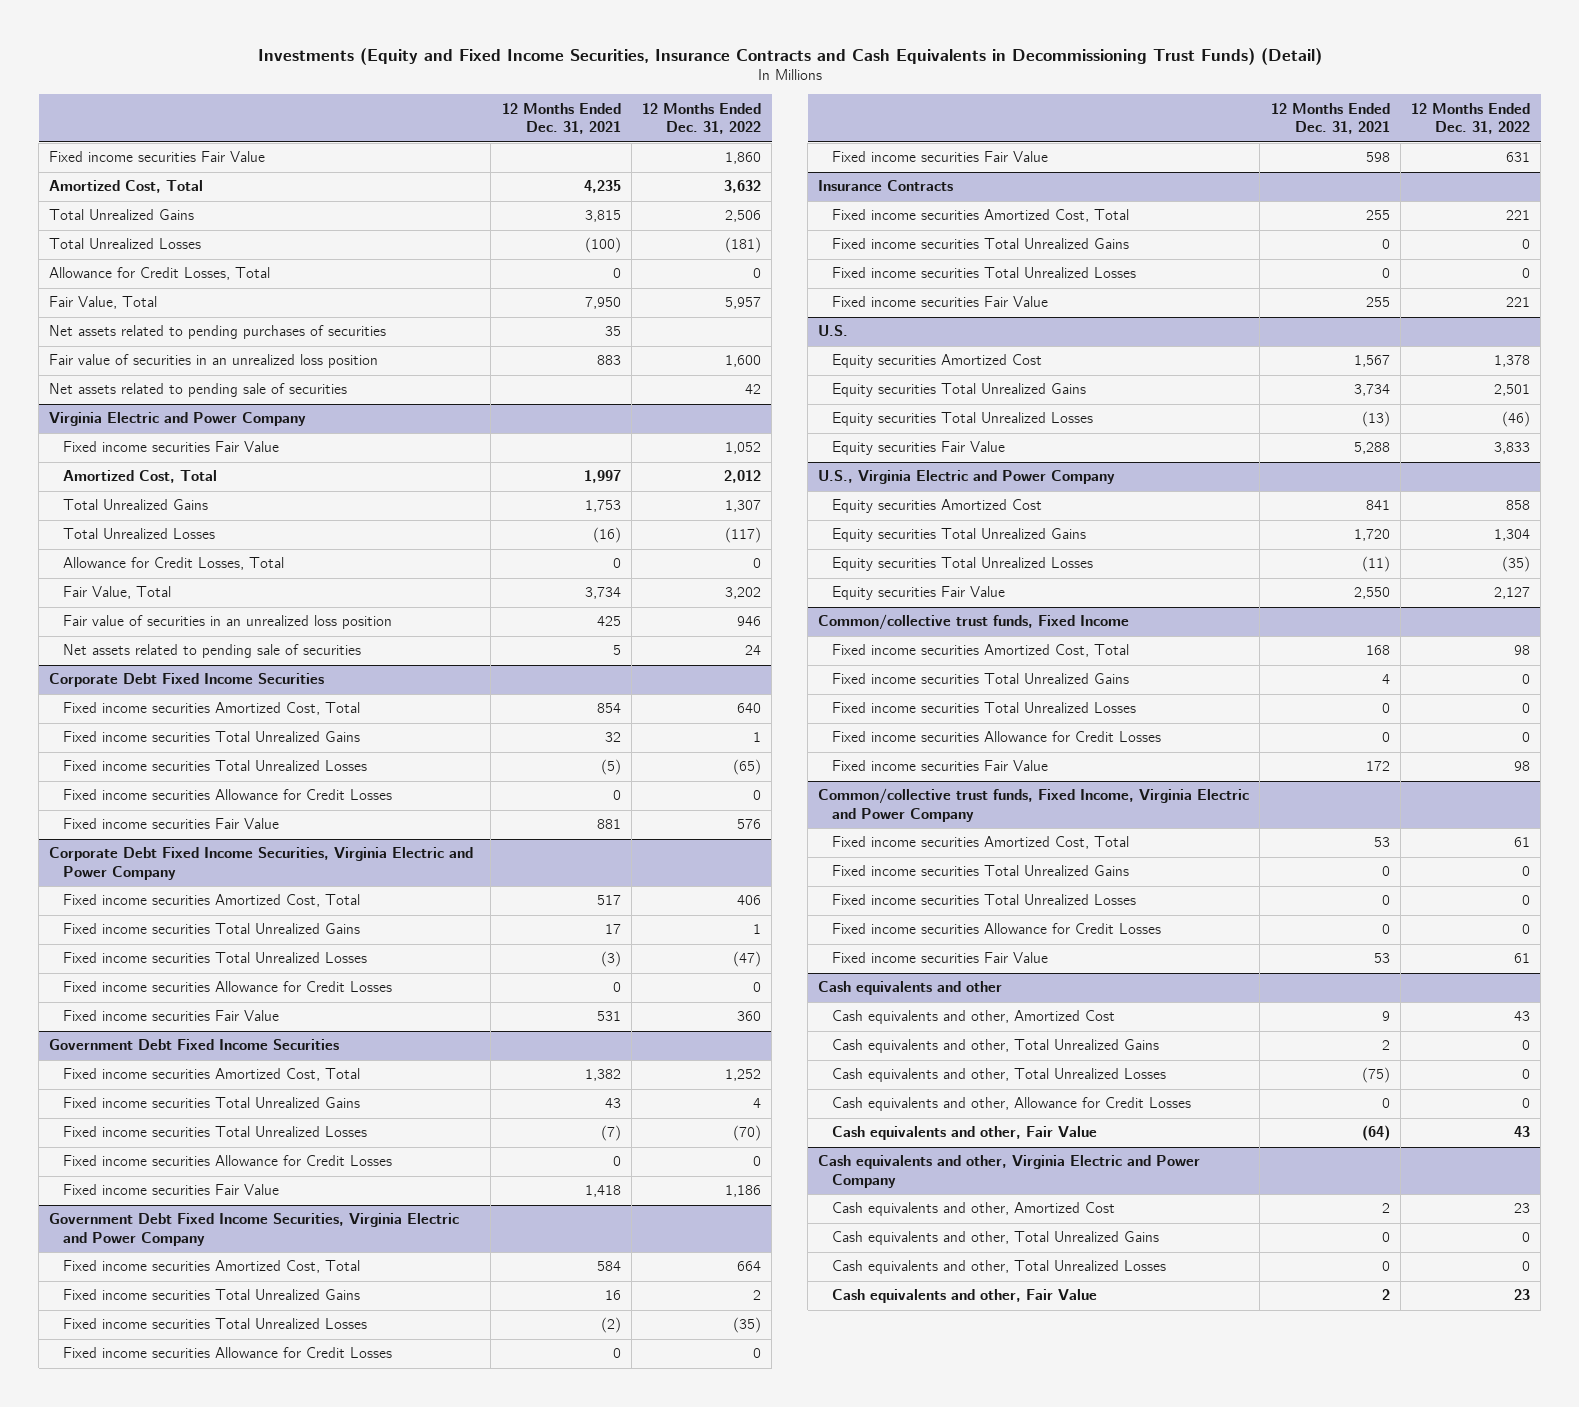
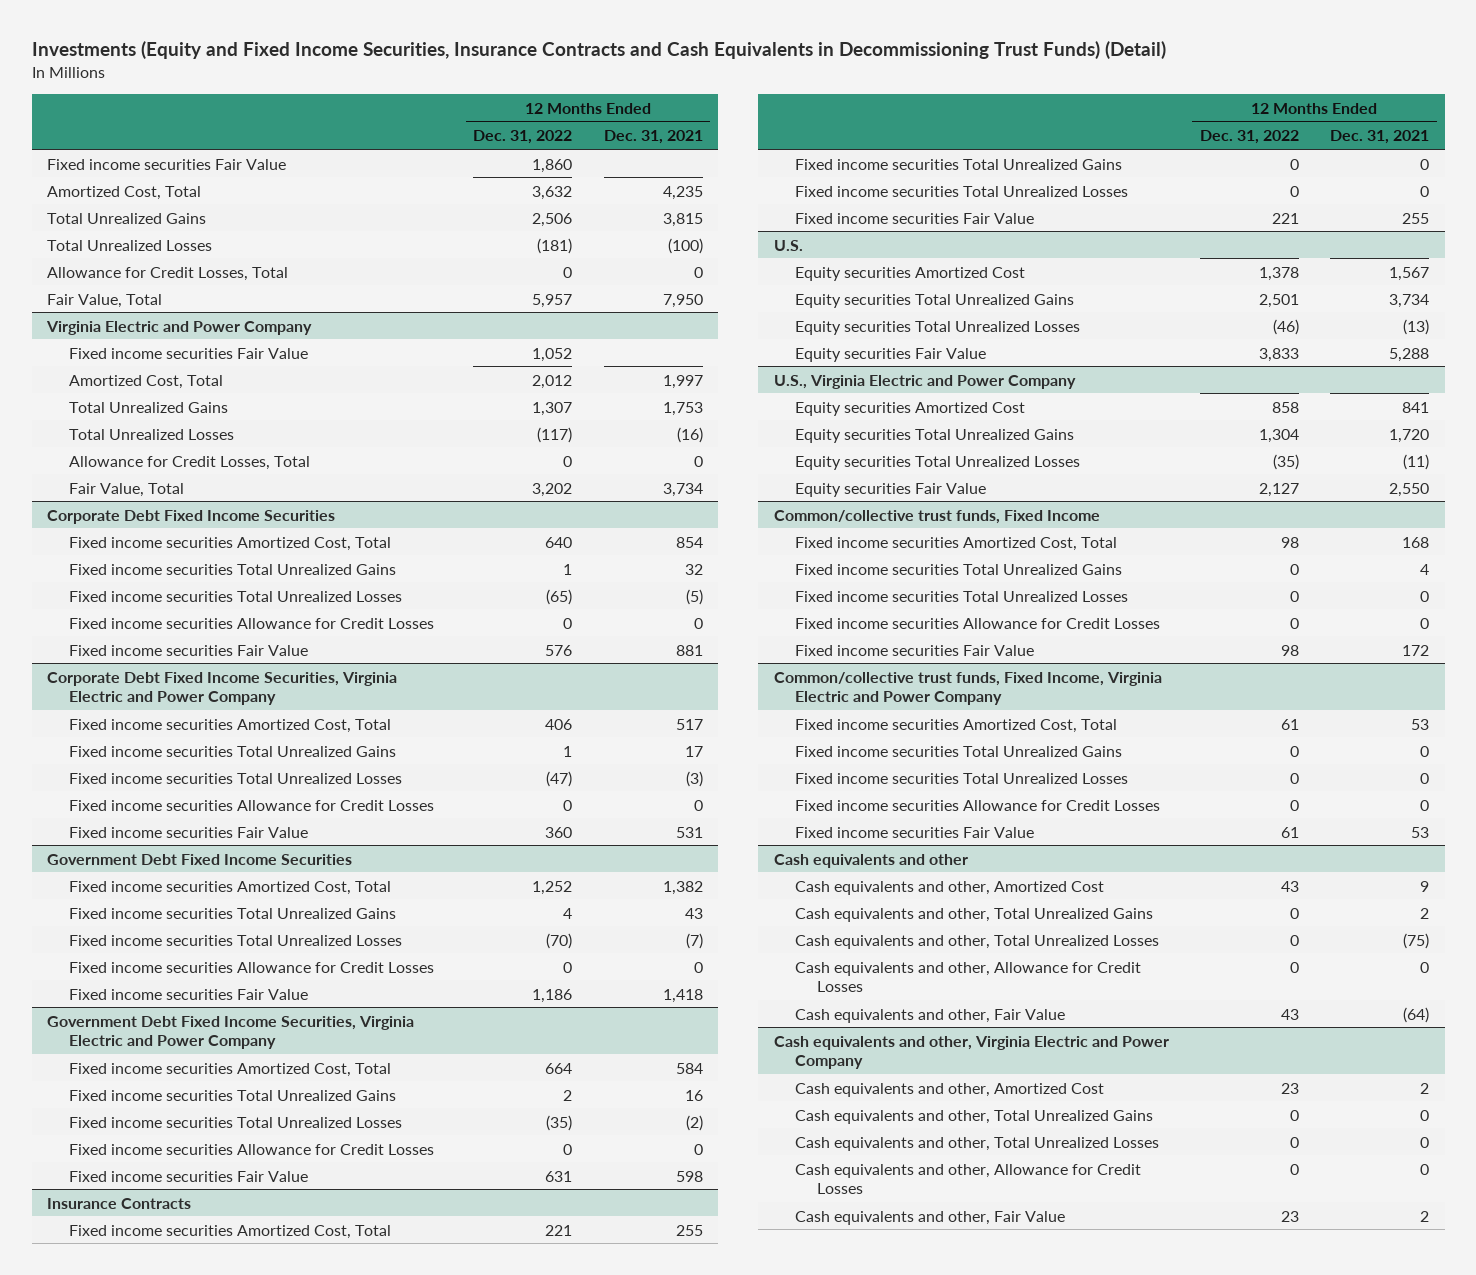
- | 12 Months Ended Dec. 31, 2021 | 12 Months Ended Dec. 31, 2022
+ | 12 Months Ended Dec. 31, 2022 | 12 Months Ended Dec. 31, 2021
- Net assets related to pending purchases of securities | 35 |
- Fair value of securities in an unrealized loss position | 883 | 1,600
- Net assets related to pending sale of securities | | 42
@ Virginia Electric and Power Company
- Fair value of securities in an unrealized loss position | 425 | 946
- Net assets related to pending sale of securities | 5 | 24
@ Cash equivalents and other, Virginia Electric and Power Company
+ Cash equivalents and other, Allowance for Credit Losses | 0 | 0

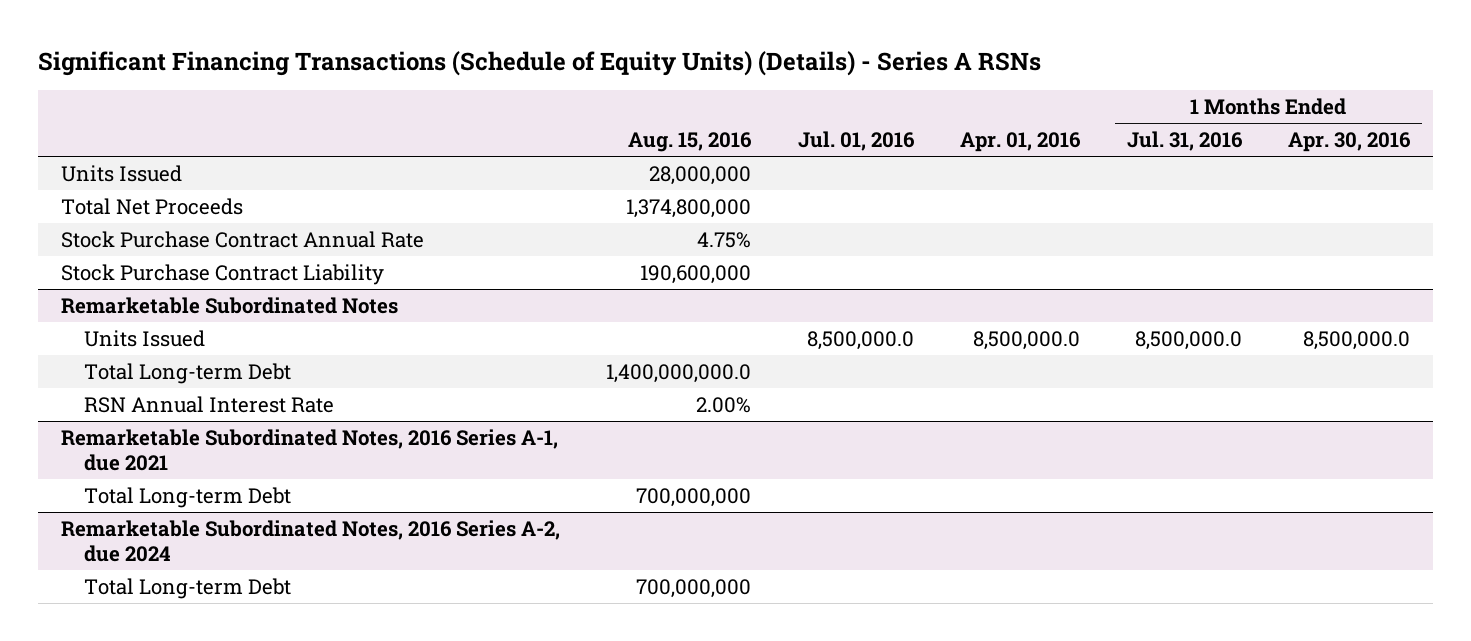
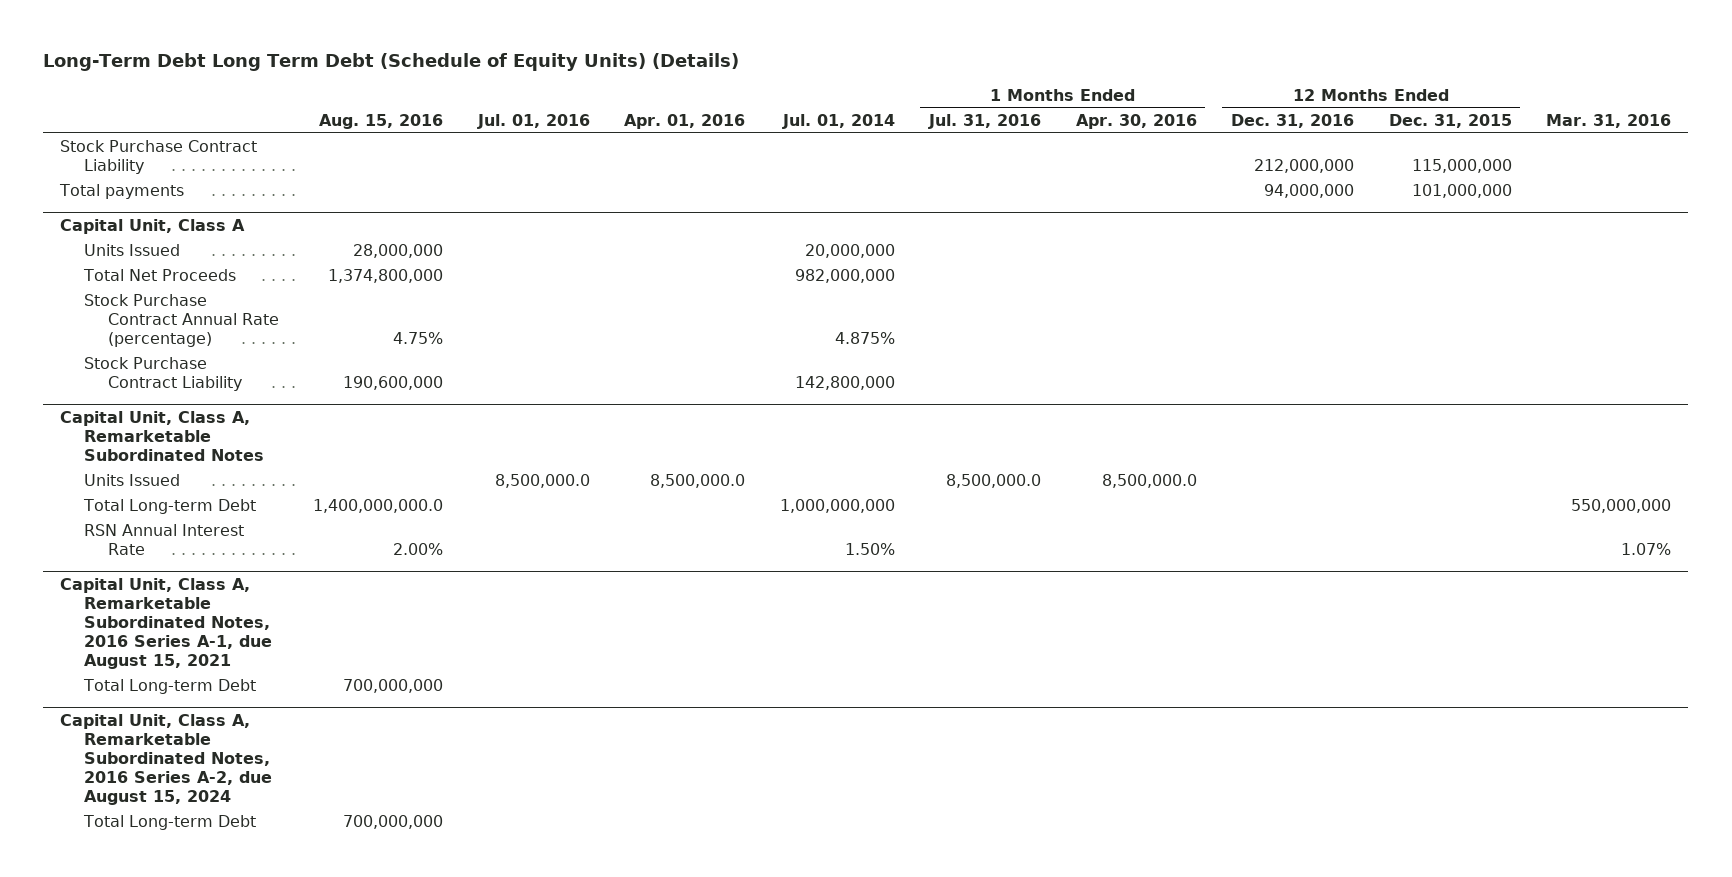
- Significant Financing Transactions (Schedule of Equity Units) (Details) - Series A RSNs
+ Long-Term Debt Long Term Debt (Schedule of Equity Units) (Details)
- | Aug. 15, 2016 | Jul. 01, 2016 | Apr. 01, 2016 | 1 Months Ended Jul. 31, 2016 | 1 Months Ended Apr. 30, 2016
+ | Aug. 15, 2016 | Jul. 01, 2016 | Apr. 01, 2016 | Jul. 01, 2014 | 1 Months Ended Jul. 31, 2016 | 1 Months Ended Apr. 30, 2016 | 12 Months Ended Dec. 31, 2016 | 12 Months Ended Dec. 31, 2015 | Mar. 31, 2016
+ Stock Purchase Contract Liability | | | | | | | 212,000,000 | 115,000,000 |
+ Total payments | | | | | | | 94,000,000 | 101,000,000 |
+ Capital Unit, Class A
- Stock Purchase Contract Annual Rate | 4.75% | | | |
+ Stock Purchase Contract Annual Rate (percentage) | 4.75% | | | 4.875% | | | | |
- Remarketable Subordinated Notes
+ Capital Unit, Class A, Remarketable Subordinated Notes
- Remarketable Subordinated Notes, 2016 Series A-1, due 2021
+ Capital Unit, Class A, Remarketable Subordinated Notes, 2016 Series A-1, due August 15, 2021
- Remarketable Subordinated Notes, 2016 Series A-2, due 2024
+ Capital Unit, Class A, Remarketable Subordinated Notes, 2016 Series A-2, due August 15, 2024

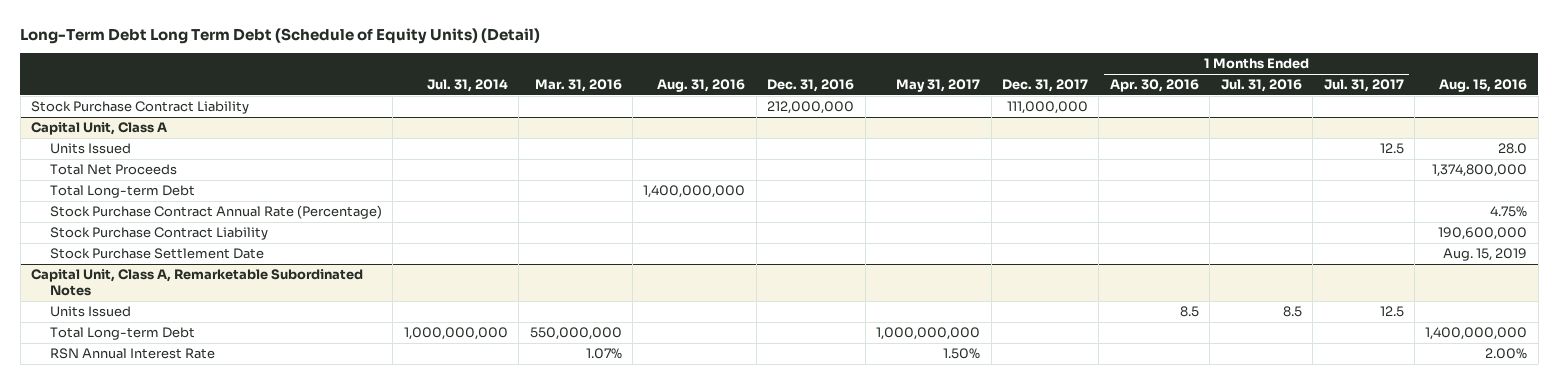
- Long-Term Debt Long Term Debt (Schedule of Equity Units) (Details)
+ Long-Term Debt Long Term Debt (Schedule of Equity Units) (Detail)
- | Aug. 15, 2016 | Jul. 01, 2016 | Apr. 01, 2016 | Jul. 01, 2014 | 1 Months Ended Jul. 31, 2016 | 1 Months Ended Apr. 30, 2016 | 12 Months Ended Dec. 31, 2016 | 12 Months Ended Dec. 31, 2015 | Mar. 31, 2016
+ | Jul. 31, 2014 | Mar. 31, 2016 | Aug. 31, 2016 | Dec. 31, 2016 | May 31, 2017 | Dec. 31, 2017 | 1 Months Ended Apr. 30, 2016 | 1 Months Ended Jul. 31, 2016 | 1 Months Ended Jul. 31, 2017 | Aug. 15, 2016
- Total payments | | | | | | | 94,000,000 | 101,000,000 |
@ Capital Unit, Class A
- Units Issued | 28,000,000 | | | 20,000,000 | | | | |
+ Units Issued | | | | | | | | | 12.5 | 28.0
- Stock Purchase Contract Annual Rate (percentage) | 4.75% | | | 4.875% | | | | |
+ Total Long-term Debt | | | 1,400,000,000 | | | | | | |
+ Stock Purchase Contract Annual Rate (Percentage) | | | | | | | | | | 4.75%
+ Stock Purchase Settlement Date | | | | | | | | | | Aug. 15, 2019
@ Capital Unit, Class A, Remarketable Subordinated Notes
- Units Issued | | 8,500,000.0 | 8,500,000.0 | | 8,500,000.0 | 8,500,000.0 | | |
- Total Long-term Debt | 1,400,000,000.0 | | | 1,000,000,000 | | | | | 550,000,000
+ Units Issued | | | | | | | 8.5 | 8.5 | 12.5 |
+ Total Long-term Debt | 1,000,000,000 | 550,000,000 | | | 1,000,000,000 | | | | | 1,400,000,000
- Capital Unit, Class A, Remarketable Subordinated Notes, 2016 Series A-1, due August 15, 2021
- Total Long-term Debt | 700,000,000 | | | | | | | |
- Capital Unit, Class A, Remarketable Subordinated Notes, 2016 Series A-2, due August 15, 2024
- Total Long-term Debt | 700,000,000 | | | | | | | |

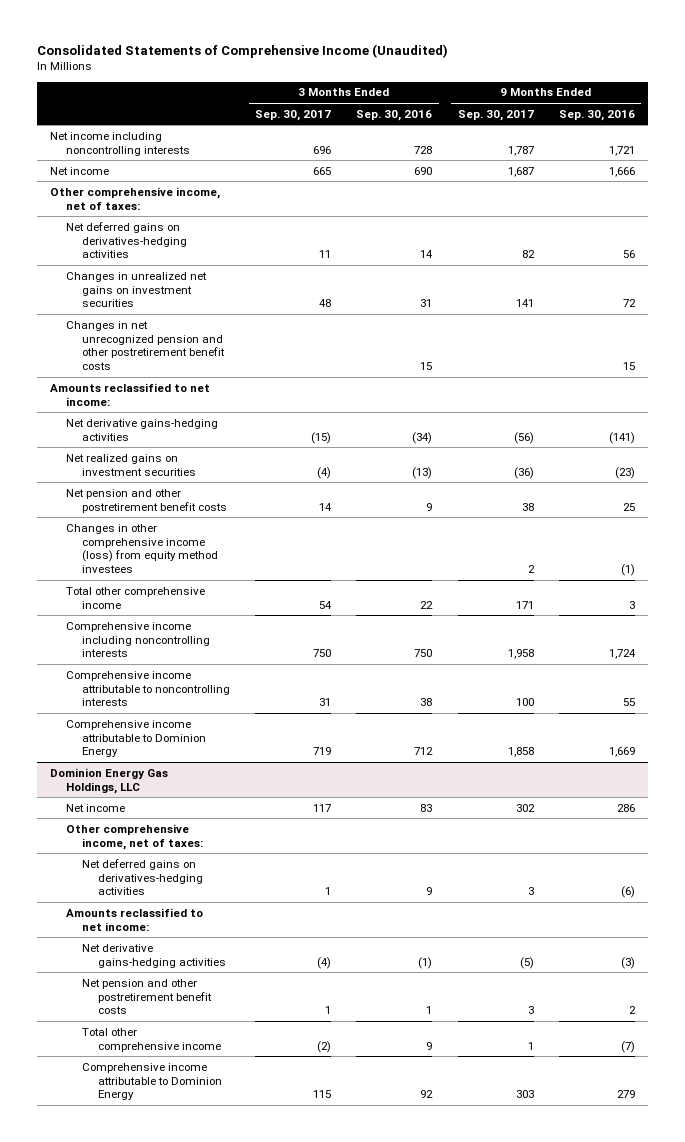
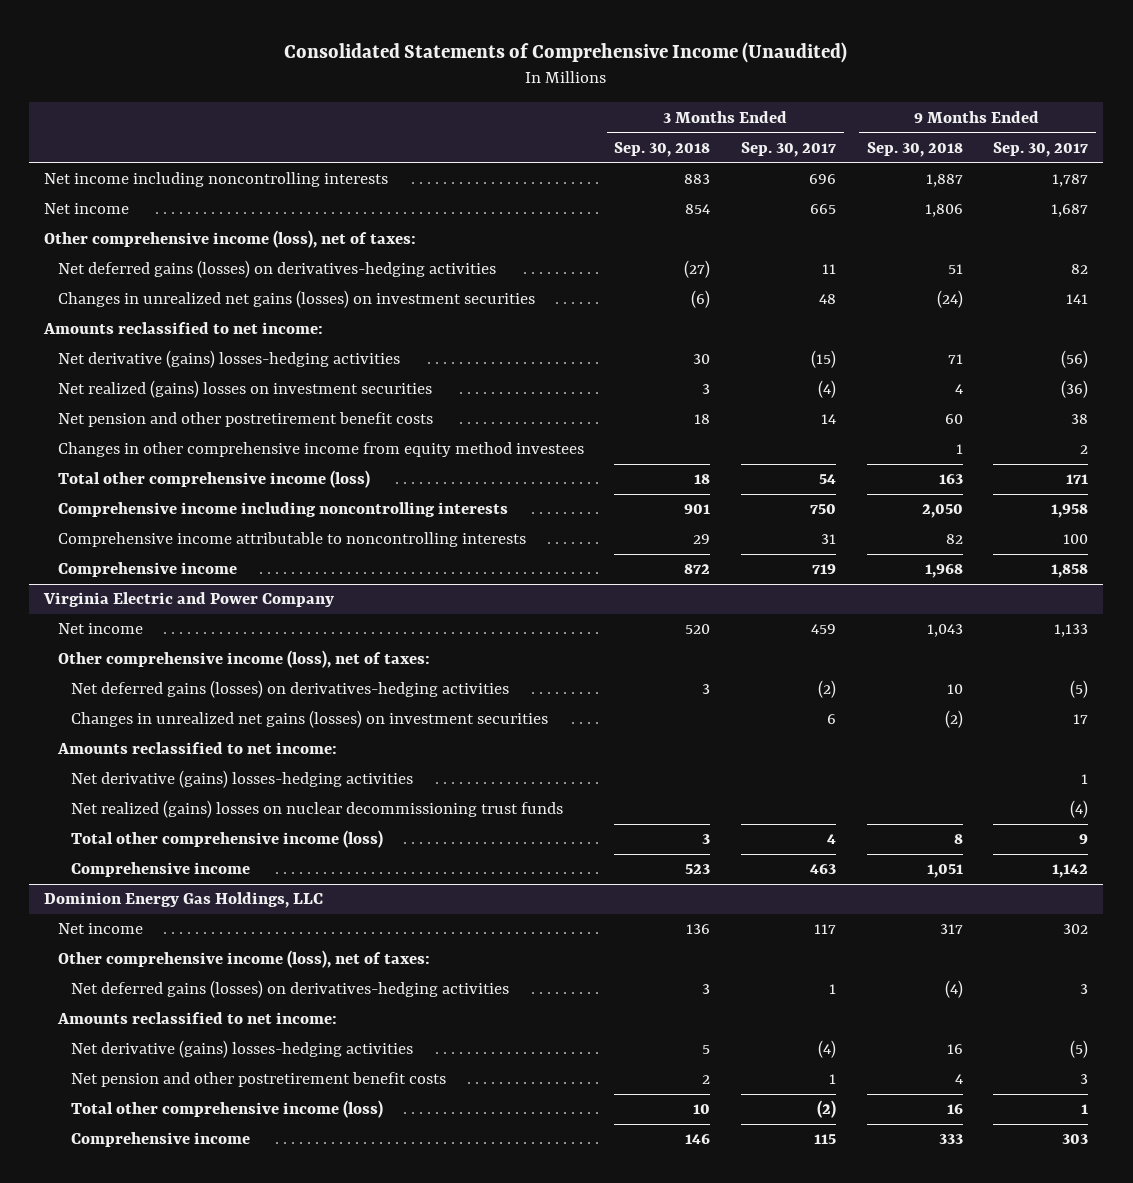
- | 3 Months Ended Sep. 30, 2017 | 3 Months Ended Sep. 30, 2016 | 9 Months Ended Sep. 30, 2017 | 9 Months Ended Sep. 30, 2016
+ | 3 Months Ended Sep. 30, 2018 | 3 Months Ended Sep. 30, 2017 | 9 Months Ended Sep. 30, 2018 | 9 Months Ended Sep. 30, 2017
- Other comprehensive income, net of taxes:
- Net deferred gains on derivatives-hedging activities | 11 | 14 | 82 | 56
- Changes in unrealized net gains on investment securities | 48 | 31 | 141 | 72
- Changes in net unrecognized pension and other postretirement benefit costs | | 15 | | 15
+ Other comprehensive income (loss), net of taxes:
+ Net deferred gains (losses) on derivatives-hedging activities | (27) | 11 | 51 | 82
+ Changes in unrealized net gains (losses) on investment securities | (6) | 48 | (24) | 141
- Net derivative gains-hedging activities | (15) | (34) | (56) | (141)
- Net realized gains on investment securities | (4) | (13) | (36) | (23)
+ Net derivative (gains) losses-hedging activities | 30 | (15) | 71 | (56)
+ Net realized (gains) losses on investment securities | 3 | (4) | 4 | (36)
- Changes in other comprehensive income (loss) from equity method investees | | | 2 | (1)
- Total other comprehensive income | 54 | 22 | 171 | 3
+ Changes in other comprehensive income from equity method investees | | | 1 | 2
+ Total other comprehensive income (loss) | 18 | 54 | 163 | 171
- Comprehensive income attributable to Dominion Energy | 719 | 712 | 1,858 | 1,669
+ Comprehensive income | 872 | 719 | 1,968 | 1,858
+ Virginia Electric and Power Company
+ Net income | 520 | 459 | 1,043 | 1,133
+ Other comprehensive income (loss), net of taxes:
+ Net deferred gains (losses) on derivatives-hedging activities | 3 | (2) | 10 | (5)
+ Changes in unrealized net gains (losses) on investment securities | | 6 | (2) | 17
+ Amounts reclassified to net income:
+ Net derivative (gains) losses-hedging activities | | | | 1
+ Net realized (gains) losses on nuclear decommissioning trust funds | | | | (4)
+ Total other comprehensive income (loss) | 3 | 4 | 8 | 9
+ Comprehensive income | 523 | 463 | 1,051 | 1,142
@ Dominion Energy Gas Holdings, LLC
- Other comprehensive income, net of taxes:
- Net deferred gains on derivatives-hedging activities | 1 | 9 | 3 | (6)
+ Other comprehensive income (loss), net of taxes:
+ Net deferred gains (losses) on derivatives-hedging activities | 3 | 1 | (4) | 3
- Net derivative gains-hedging activities | (4) | (1) | (5) | (3)
+ Net derivative (gains) losses-hedging activities | 5 | (4) | 16 | (5)
- Total other comprehensive income | (2) | 9 | 1 | (7)
- Comprehensive income attributable to Dominion Energy | 115 | 92 | 303 | 279
+ Total other comprehensive income (loss) | 10 | (2) | 16 | 1
+ Comprehensive income | 146 | 115 | 333 | 303

